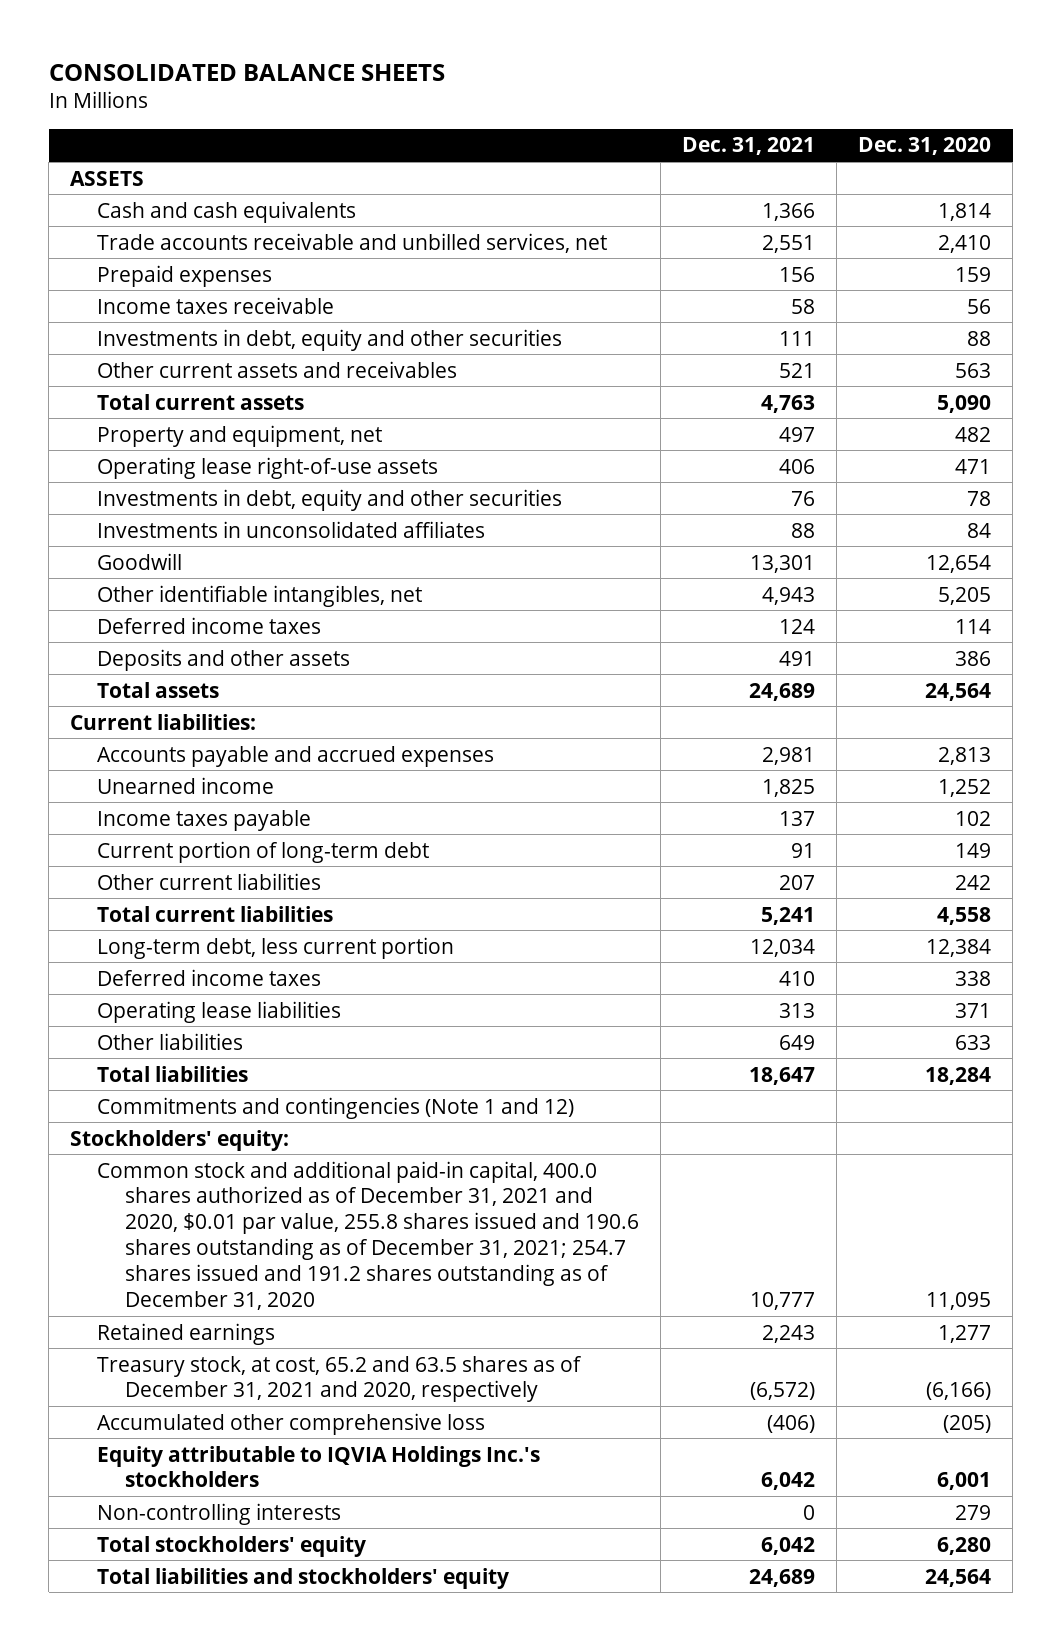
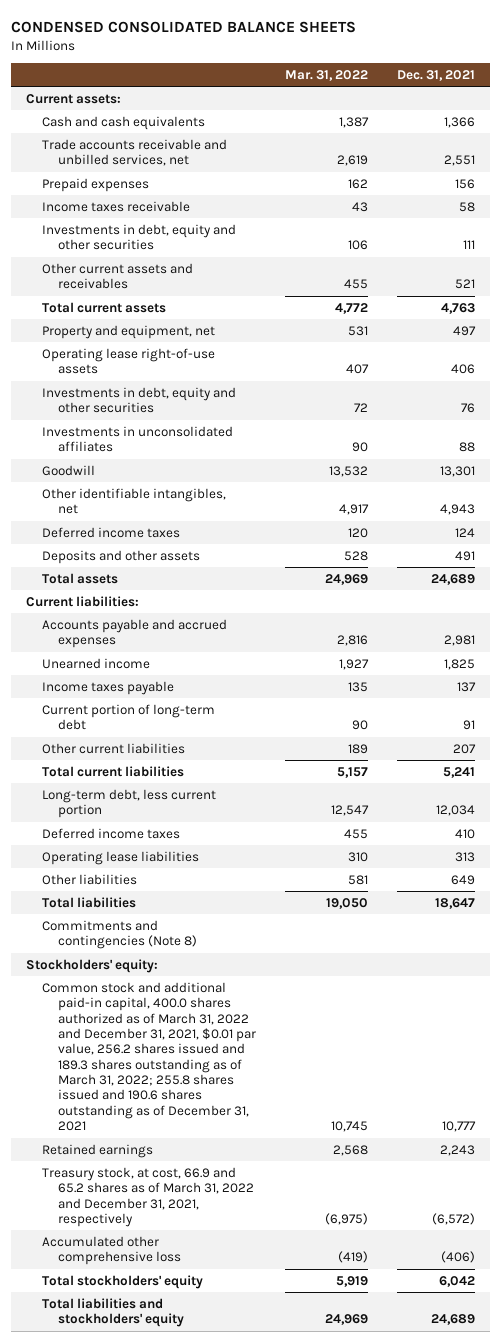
- CONSOLIDATED BALANCE SHEETS
+ CONDENSED CONSOLIDATED BALANCE SHEETS
- | Dec. 31, 2021 | Dec. 31, 2020
+ | Mar. 31, 2022 | Dec. 31, 2021
- ASSETS
+ Current assets:
- Commitments and contingencies (Note 1 and 12)
+ Commitments and contingencies (Note 8)
- Common stock and additional paid-in capital, 400.0 shares authorized as of December 31, 2021 and 2020, $0.01 par value, 255.8 shares issued and 190.6 shares outstanding as of December 31, 2021; 254.7 shares issued and 191.2 shares outstanding as of December 31, 2020 | 10,777 | 11,095
+ Common stock and additional paid-in capital, 400.0 shares authorized as of March 31, 2022 and December 31, 2021, $0.01 par value, 256.2 shares issued and 189.3 shares outstanding as of March 31, 2022; 255.8 shares issued and 190.6 shares outstanding as of December 31, 2021 | 10,745 | 10,777
- Treasury stock, at cost, 65.2 and 63.5 shares as of December 31, 2021 and 2020, respectively | (6,572) | (6,166)
+ Treasury stock, at cost, 66.9 and 65.2 shares as of March 31, 2022 and December 31, 2021, respectively | (6,975) | (6,572)
- Equity attributable to IQVIA Holdings Inc.'s stockholders | 6,042 | 6,001
- Non-controlling interests | 0 | 279

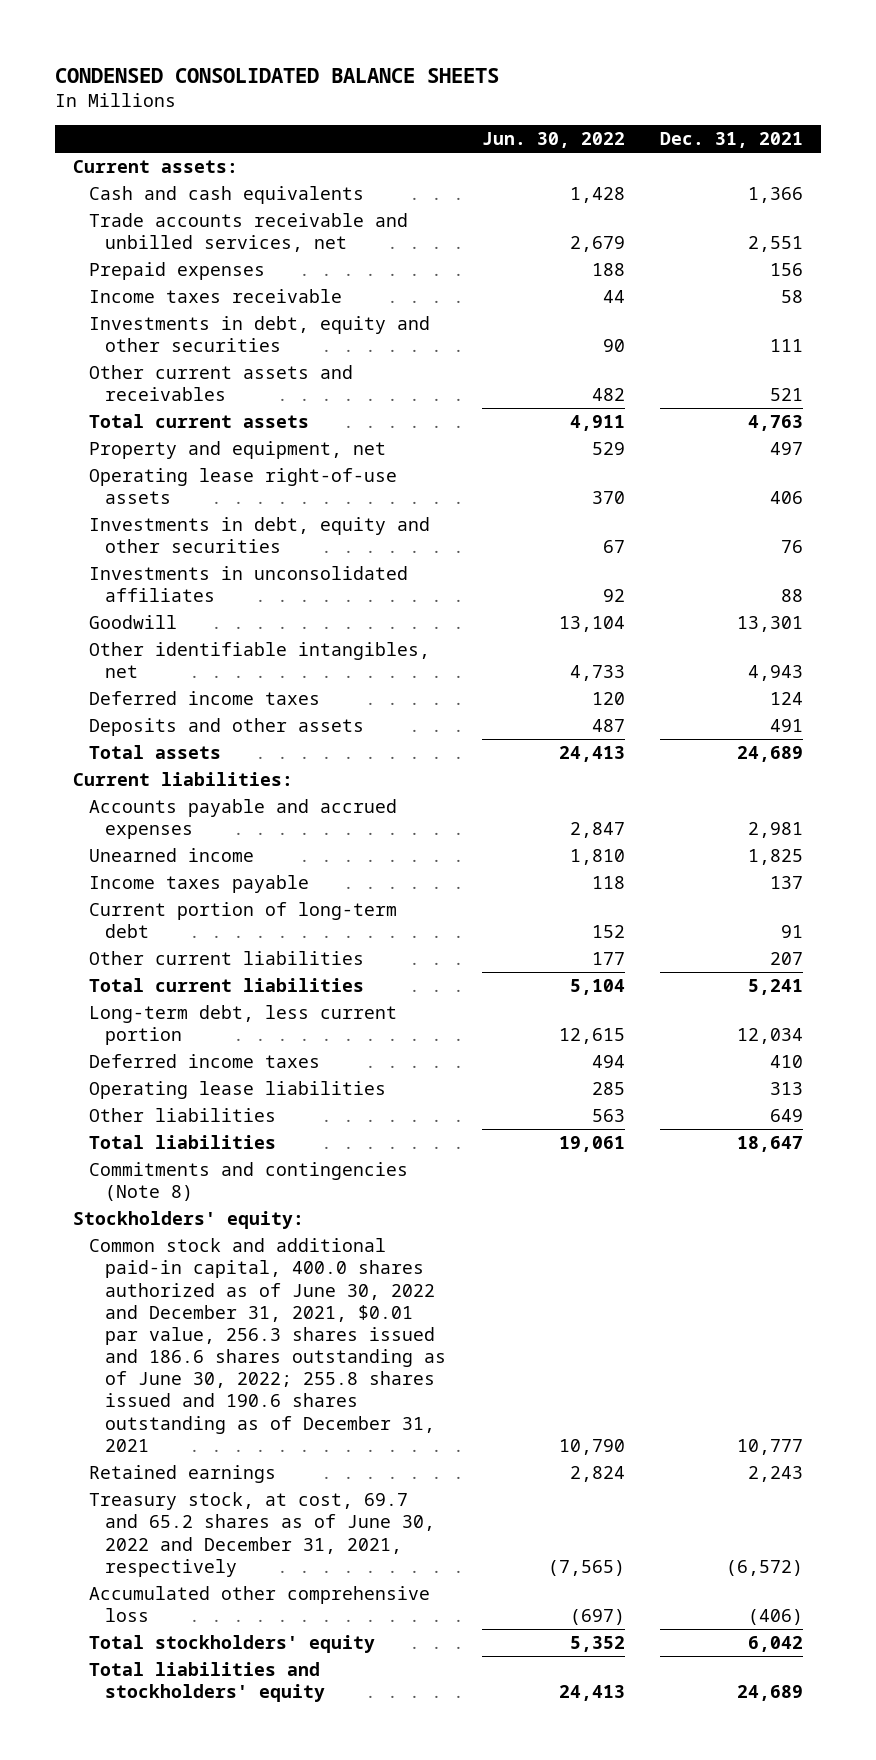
- | Mar. 31, 2022 | Dec. 31, 2021
+ | Jun. 30, 2022 | Dec. 31, 2021
- Common stock and additional paid-in capital, 400.0 shares authorized as of March 31, 2022 and December 31, 2021, $0.01 par value, 256.2 shares issued and 189.3 shares outstanding as of March 31, 2022; 255.8 shares issued and 190.6 shares outstanding as of December 31, 2021 | 10,745 | 10,777
+ Common stock and additional paid-in capital, 400.0 shares authorized as of June 30, 2022 and December 31, 2021, $0.01 par value, 256.3 shares issued and 186.6 shares outstanding as of June 30, 2022; 255.8 shares issued and 190.6 shares outstanding as of December 31, 2021 | 10,790 | 10,777
- Treasury stock, at cost, 66.9 and 65.2 shares as of March 31, 2022 and December 31, 2021, respectively | (6,975) | (6,572)
+ Treasury stock, at cost, 69.7 and 65.2 shares as of June 30, 2022 and December 31, 2021, respectively | (7,565) | (6,572)

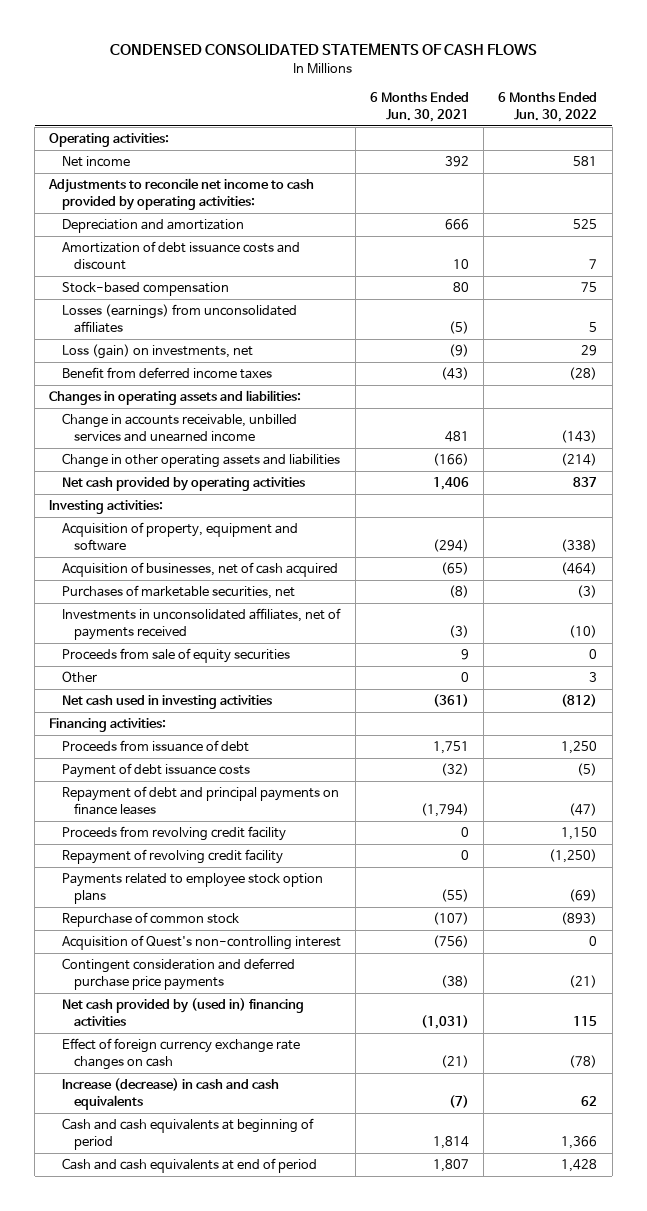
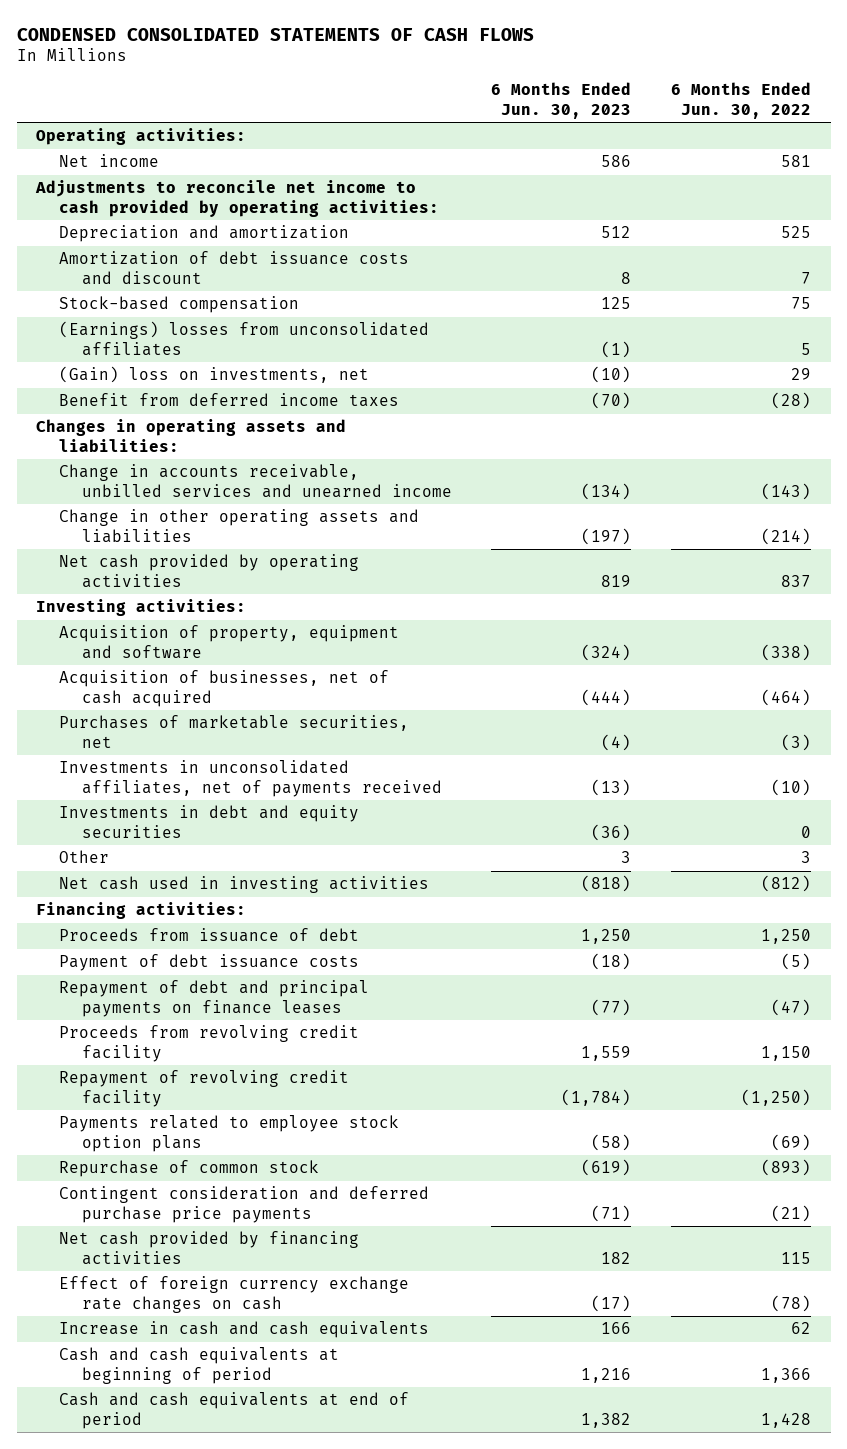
- | 6 Months Ended Jun. 30, 2021 | 6 Months Ended Jun. 30, 2022
+ | 6 Months Ended Jun. 30, 2023 | 6 Months Ended Jun. 30, 2022
- Losses (earnings) from unconsolidated affiliates | (5) | 5
- Loss (gain) on investments, net | (9) | 29
+ (Earnings) losses from unconsolidated affiliates | (1) | 5
+ (Gain) loss on investments, net | (10) | 29
- Proceeds from sale of equity securities | 9 | 0
+ Investments in debt and equity securities | (36) | 0
- Acquisition of Quest's non-controlling interest | (756) | 0
- Net cash provided by (used in) financing activities | (1,031) | 115
+ Net cash provided by financing activities | 182 | 115
- Increase (decrease) in cash and cash equivalents | (7) | 62
+ Increase in cash and cash equivalents | 166 | 62

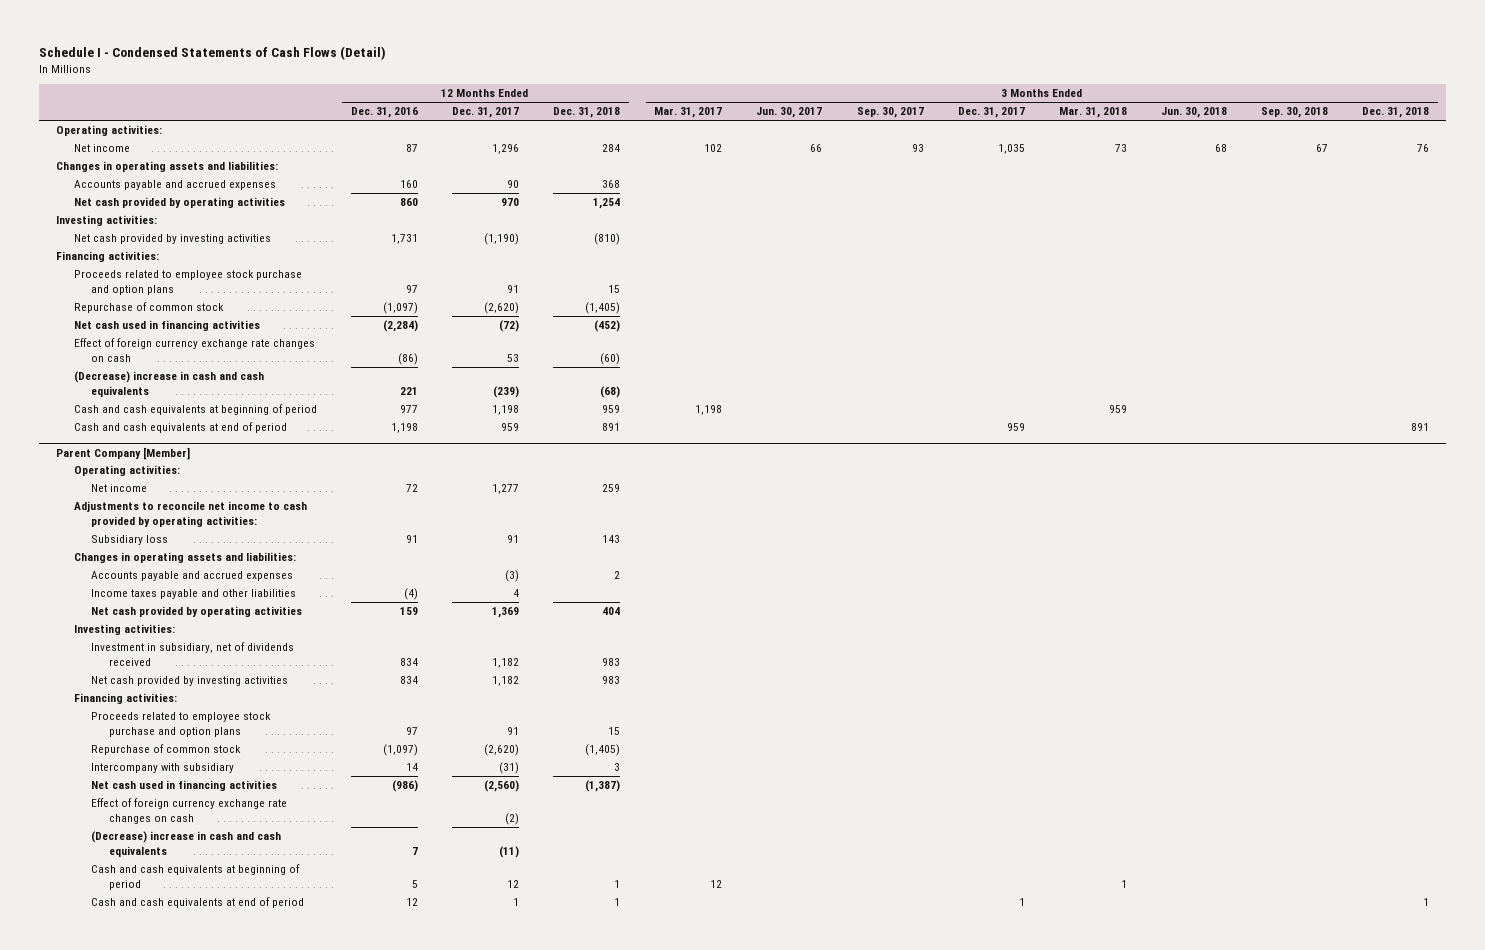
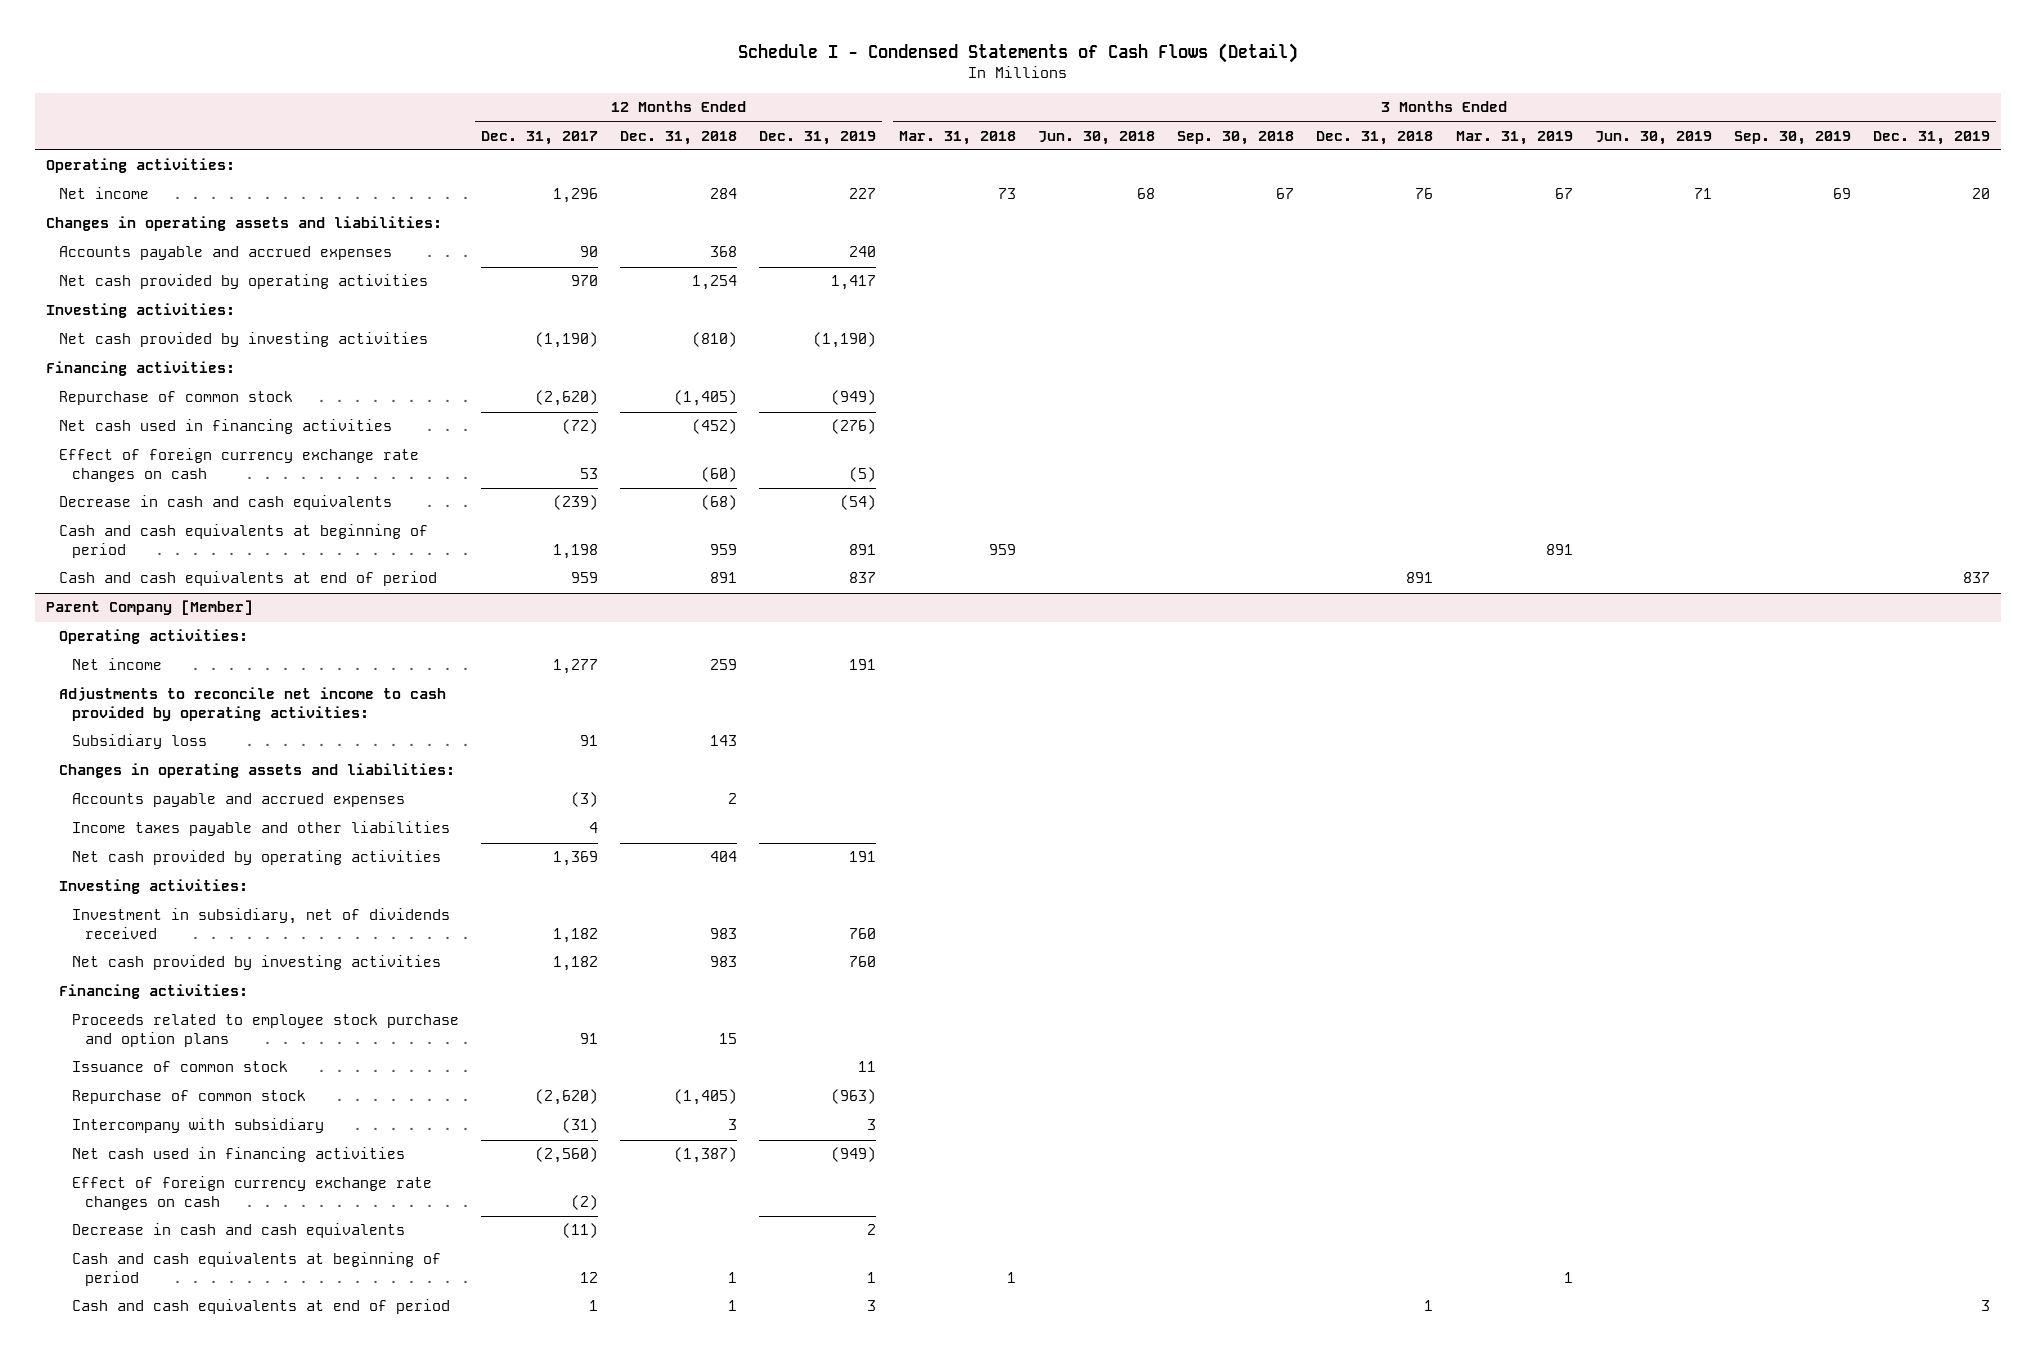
- | 12 Months Ended Dec. 31, 2016 | 12 Months Ended Dec. 31, 2017 | 12 Months Ended Dec. 31, 2018 | 3 Months Ended Mar. 31, 2017 | 3 Months Ended Jun. 30, 2017 | 3 Months Ended Sep. 30, 2017 | 3 Months Ended Dec. 31, 2017 | 3 Months Ended Mar. 31, 2018 | 3 Months Ended Jun. 30, 2018 | 3 Months Ended Sep. 30, 2018 | 3 Months Ended Dec. 31, 2018
+ | 12 Months Ended Dec. 31, 2017 | 12 Months Ended Dec. 31, 2018 | 12 Months Ended Dec. 31, 2019 | 3 Months Ended Mar. 31, 2018 | 3 Months Ended Jun. 30, 2018 | 3 Months Ended Sep. 30, 2018 | 3 Months Ended Dec. 31, 2018 | 3 Months Ended Mar. 31, 2019 | 3 Months Ended Jun. 30, 2019 | 3 Months Ended Sep. 30, 2019 | 3 Months Ended Dec. 31, 2019
- Proceeds related to employee stock purchase and option plans | 97 | 91 | 15 | | | | | | | |
- (Decrease) increase in cash and cash equivalents | 221 | (239) | (68) | | | | | | | |
+ Decrease in cash and cash equivalents | (239) | (68) | (54) | | | | | | | |
@ Parent Company [Member]
+ Issuance of common stock | | | 11 | | | | | | | |
- (Decrease) increase in cash and cash equivalents | 7 | (11) | | | | | | | | |
+ Decrease in cash and cash equivalents | (11) | | 2 | | | | | | | |

